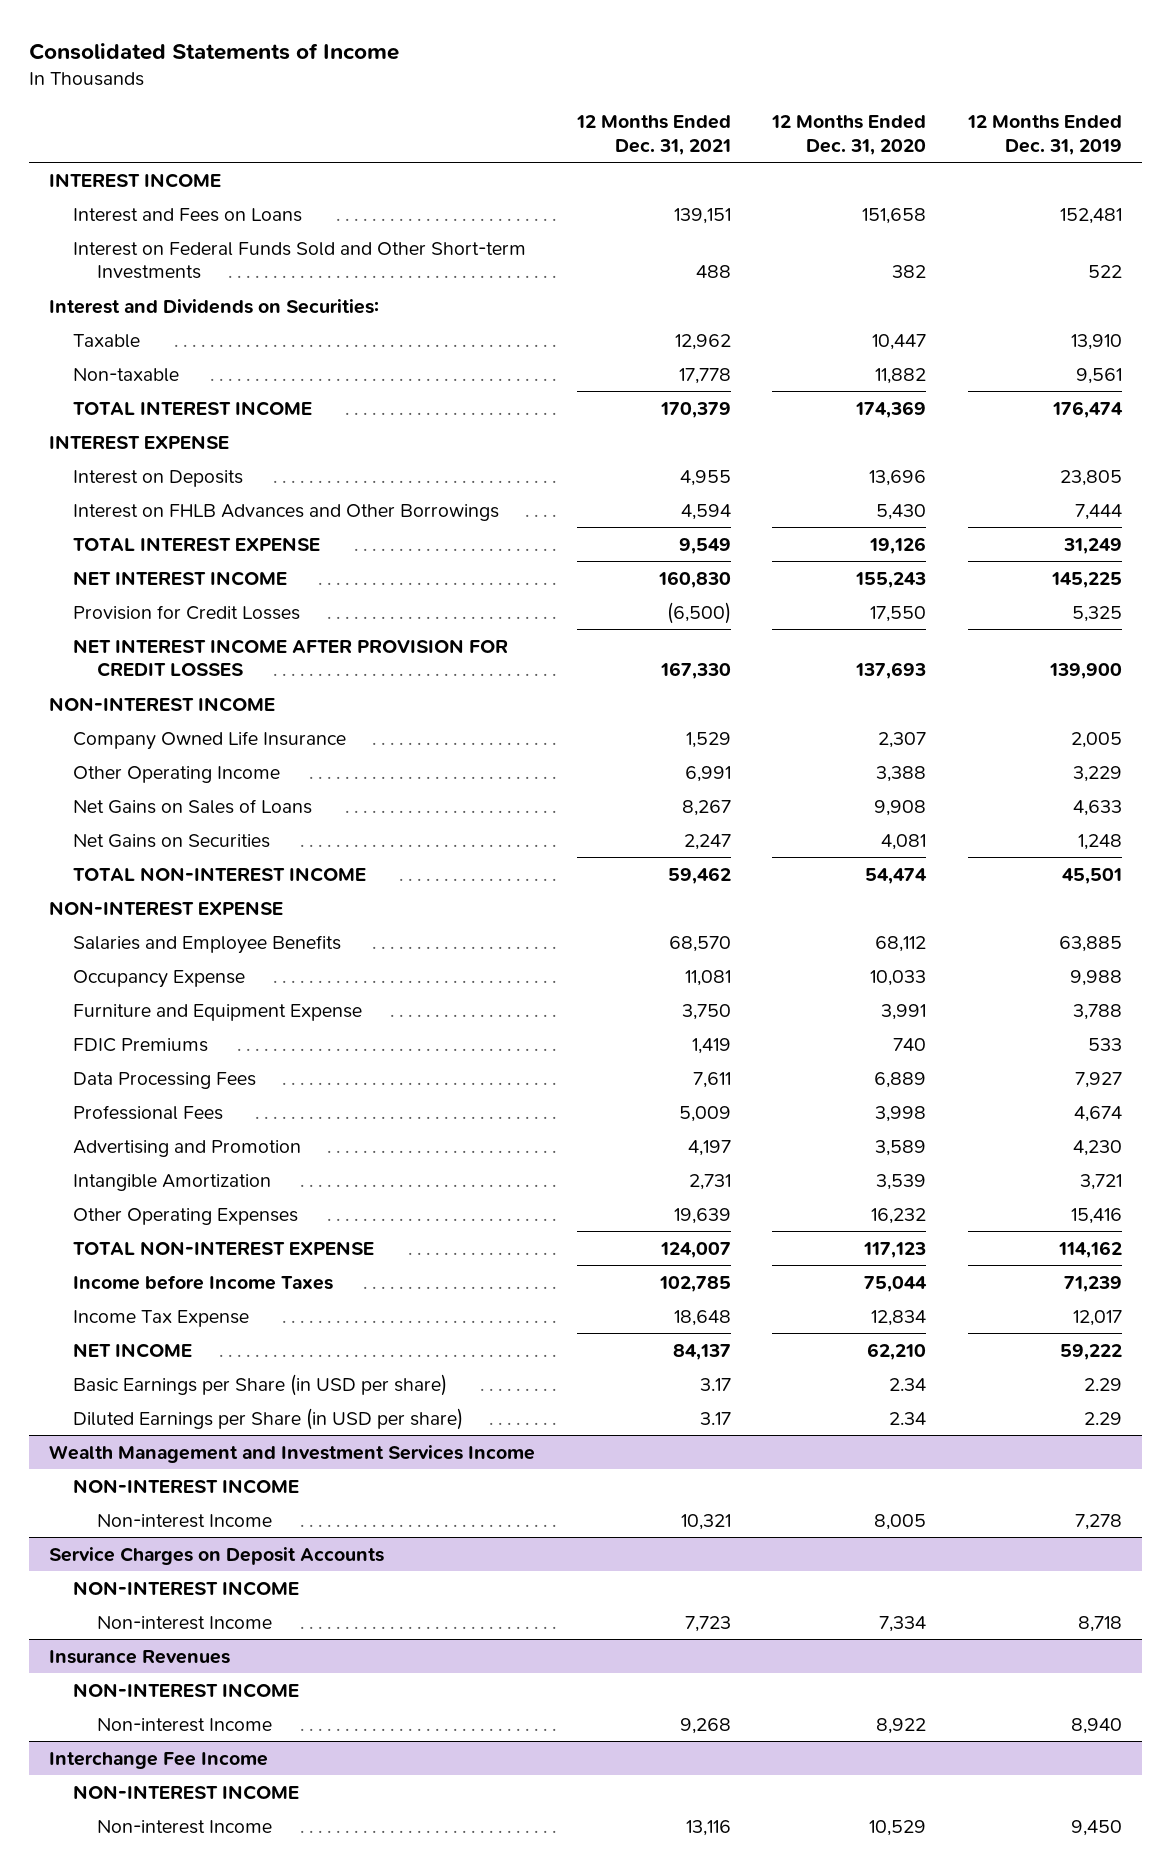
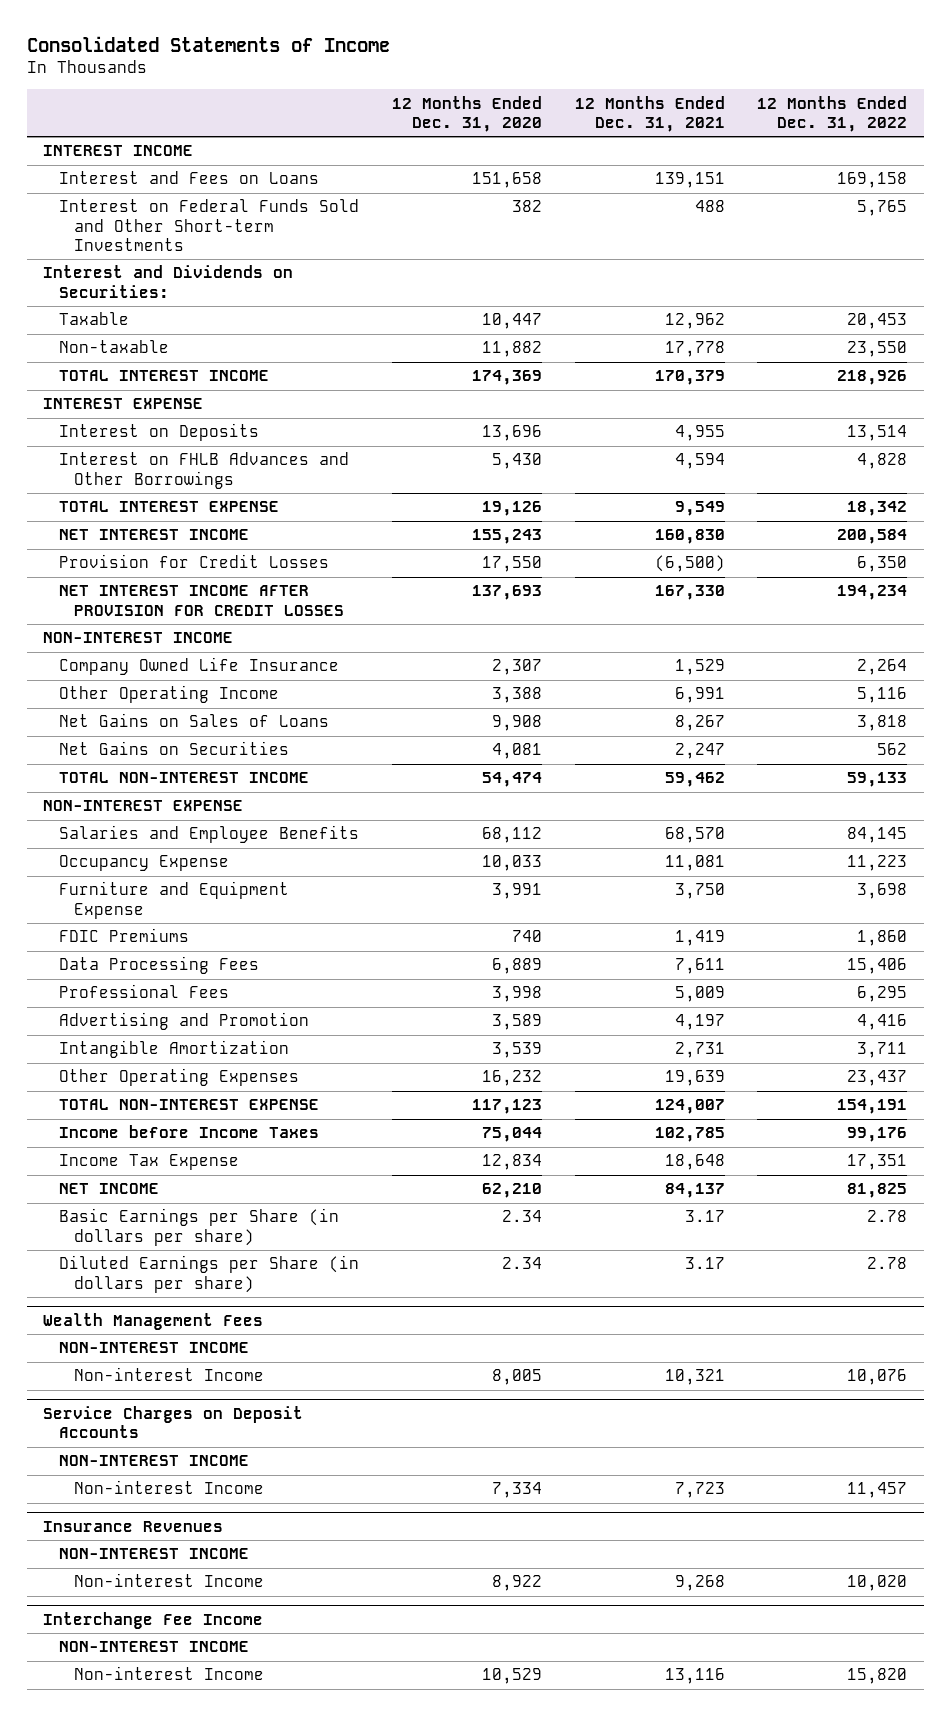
- | 12 Months Ended Dec. 31, 2021 | 12 Months Ended Dec. 31, 2020 | 12 Months Ended Dec. 31, 2019
+ | 12 Months Ended Dec. 31, 2020 | 12 Months Ended Dec. 31, 2021 | 12 Months Ended Dec. 31, 2022
- Basic Earnings per Share (in USD per share) | 3.17 | 2.34 | 2.29
- Diluted Earnings per Share (in USD per share) | 3.17 | 2.34 | 2.29
- Wealth Management and Investment Services Income
+ Basic Earnings per Share (in dollars per share) | 2.34 | 3.17 | 2.78
+ Diluted Earnings per Share (in dollars per share) | 2.34 | 3.17 | 2.78
+ Wealth Management Fees

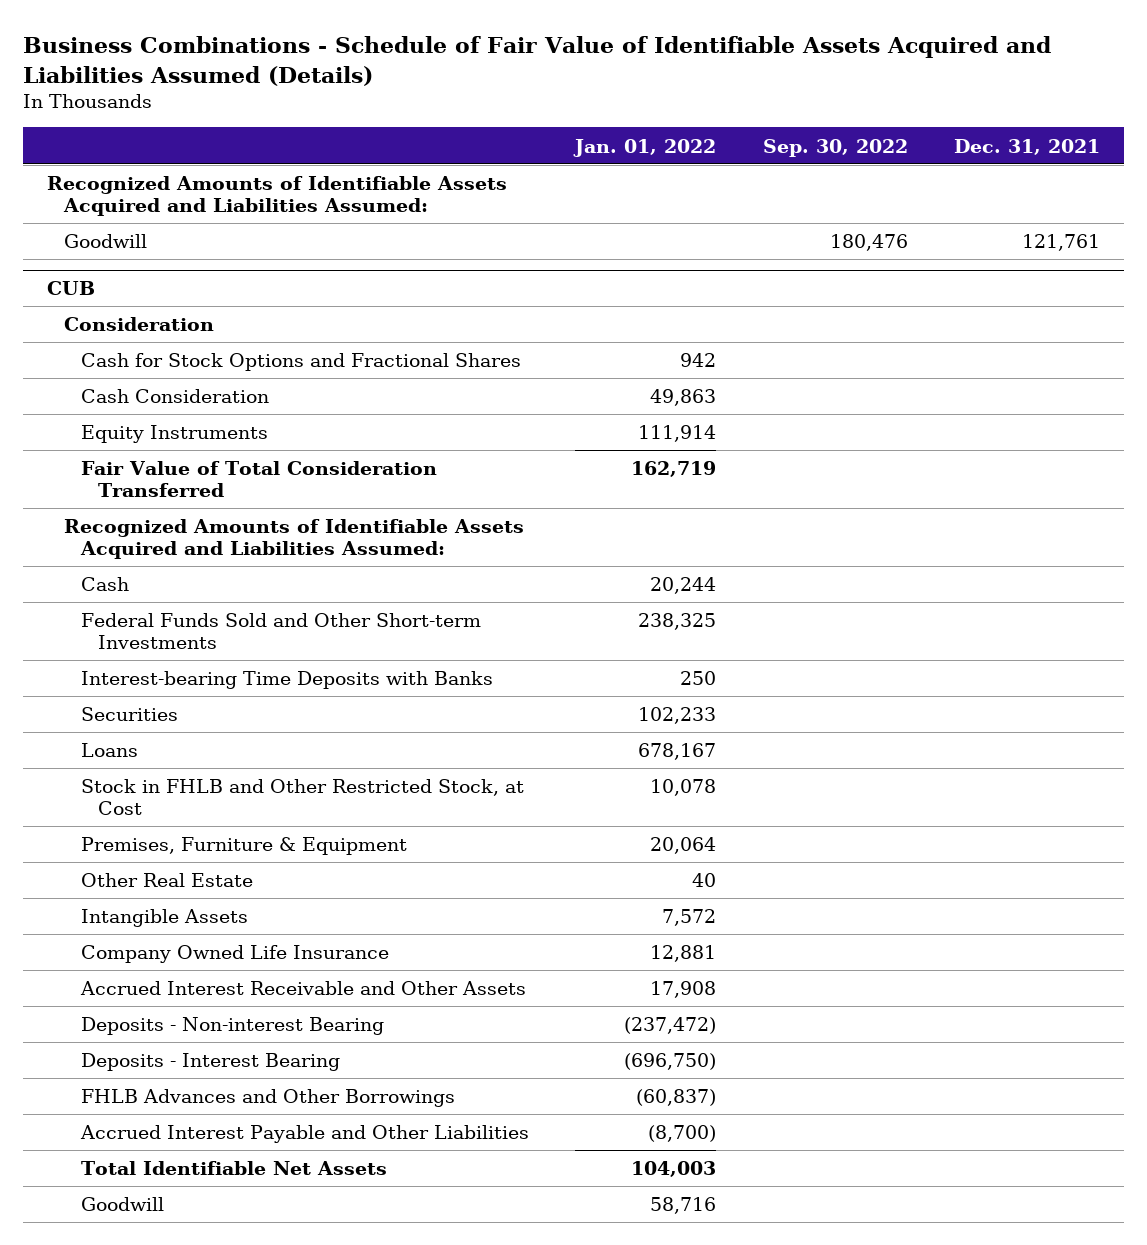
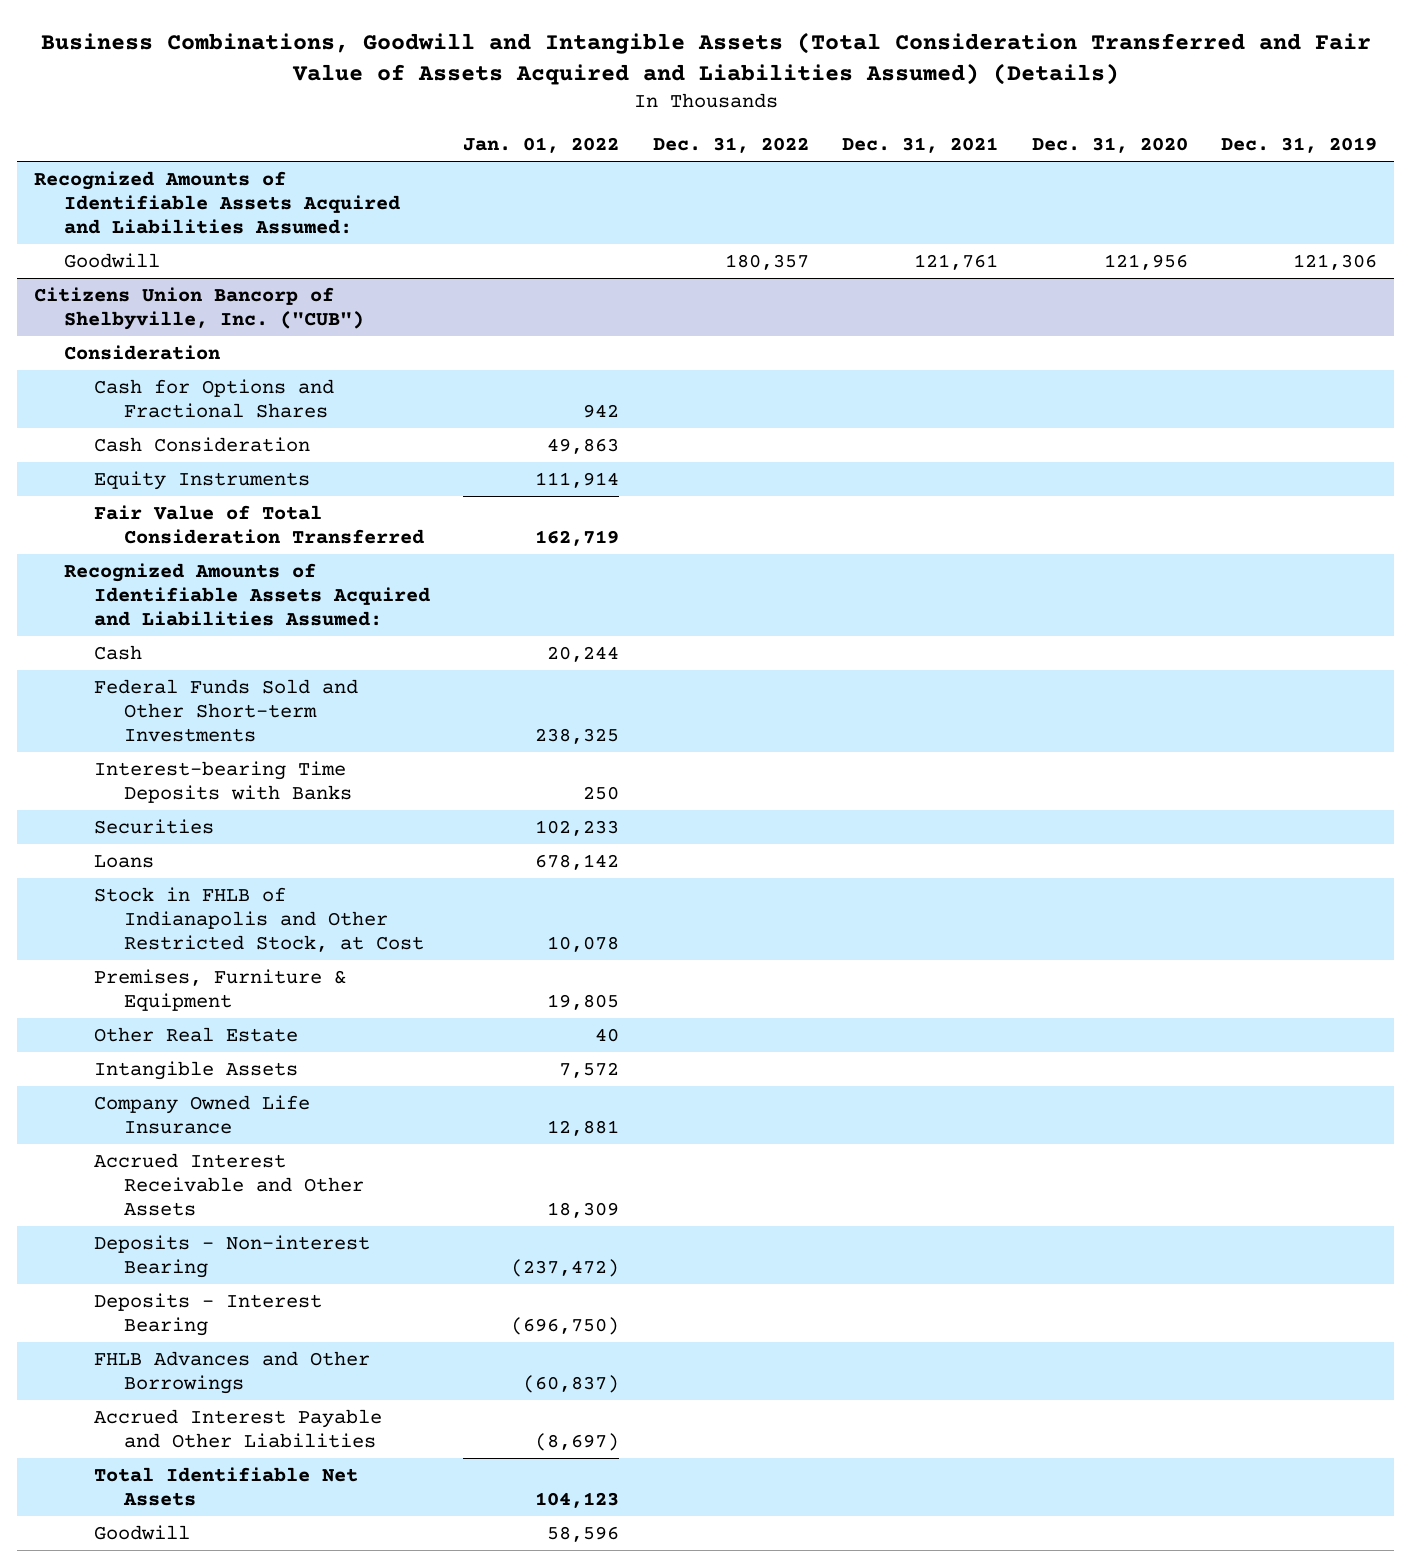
- Business Combinations - Schedule of Fair Value of Identifiable Assets Acquired and Liabilities Assumed (Details)
+ Business Combinations, Goodwill and Intangible Assets (Total Consideration Transferred and Fair Value of Assets Acquired and Liabilities Assumed) (Details)
- | Jan. 01, 2022 | Sep. 30, 2022 | Dec. 31, 2021
+ | Jan. 01, 2022 | Dec. 31, 2022 | Dec. 31, 2021 | Dec. 31, 2020 | Dec. 31, 2019
- CUB
+ Citizens Union Bancorp of Shelbyville, Inc. ("CUB")
- Cash for Stock Options and Fractional Shares | 942 | |
+ Cash for Options and Fractional Shares | 942 | | | |
- Loans | 678,167 | |
- Stock in FHLB and Other Restricted Stock, at Cost | 10,078 | |
- Premises, Furniture & Equipment | 20,064 | |
+ Loans | 678,142 | | | |
+ Stock in FHLB of Indianapolis and Other Restricted Stock, at Cost | 10,078 | | | |
+ Premises, Furniture & Equipment | 19,805 | | | |
- Accrued Interest Receivable and Other Assets | 17,908 | |
+ Accrued Interest Receivable and Other Assets | 18,309 | | | |
- Accrued Interest Payable and Other Liabilities | (8,700) | |
- Total Identifiable Net Assets | 104,003 | |
- Goodwill | 58,716 | |
+ Accrued Interest Payable and Other Liabilities | (8,697) | | | |
+ Total Identifiable Net Assets | 104,123 | | | |
+ Goodwill | 58,596 | | | |

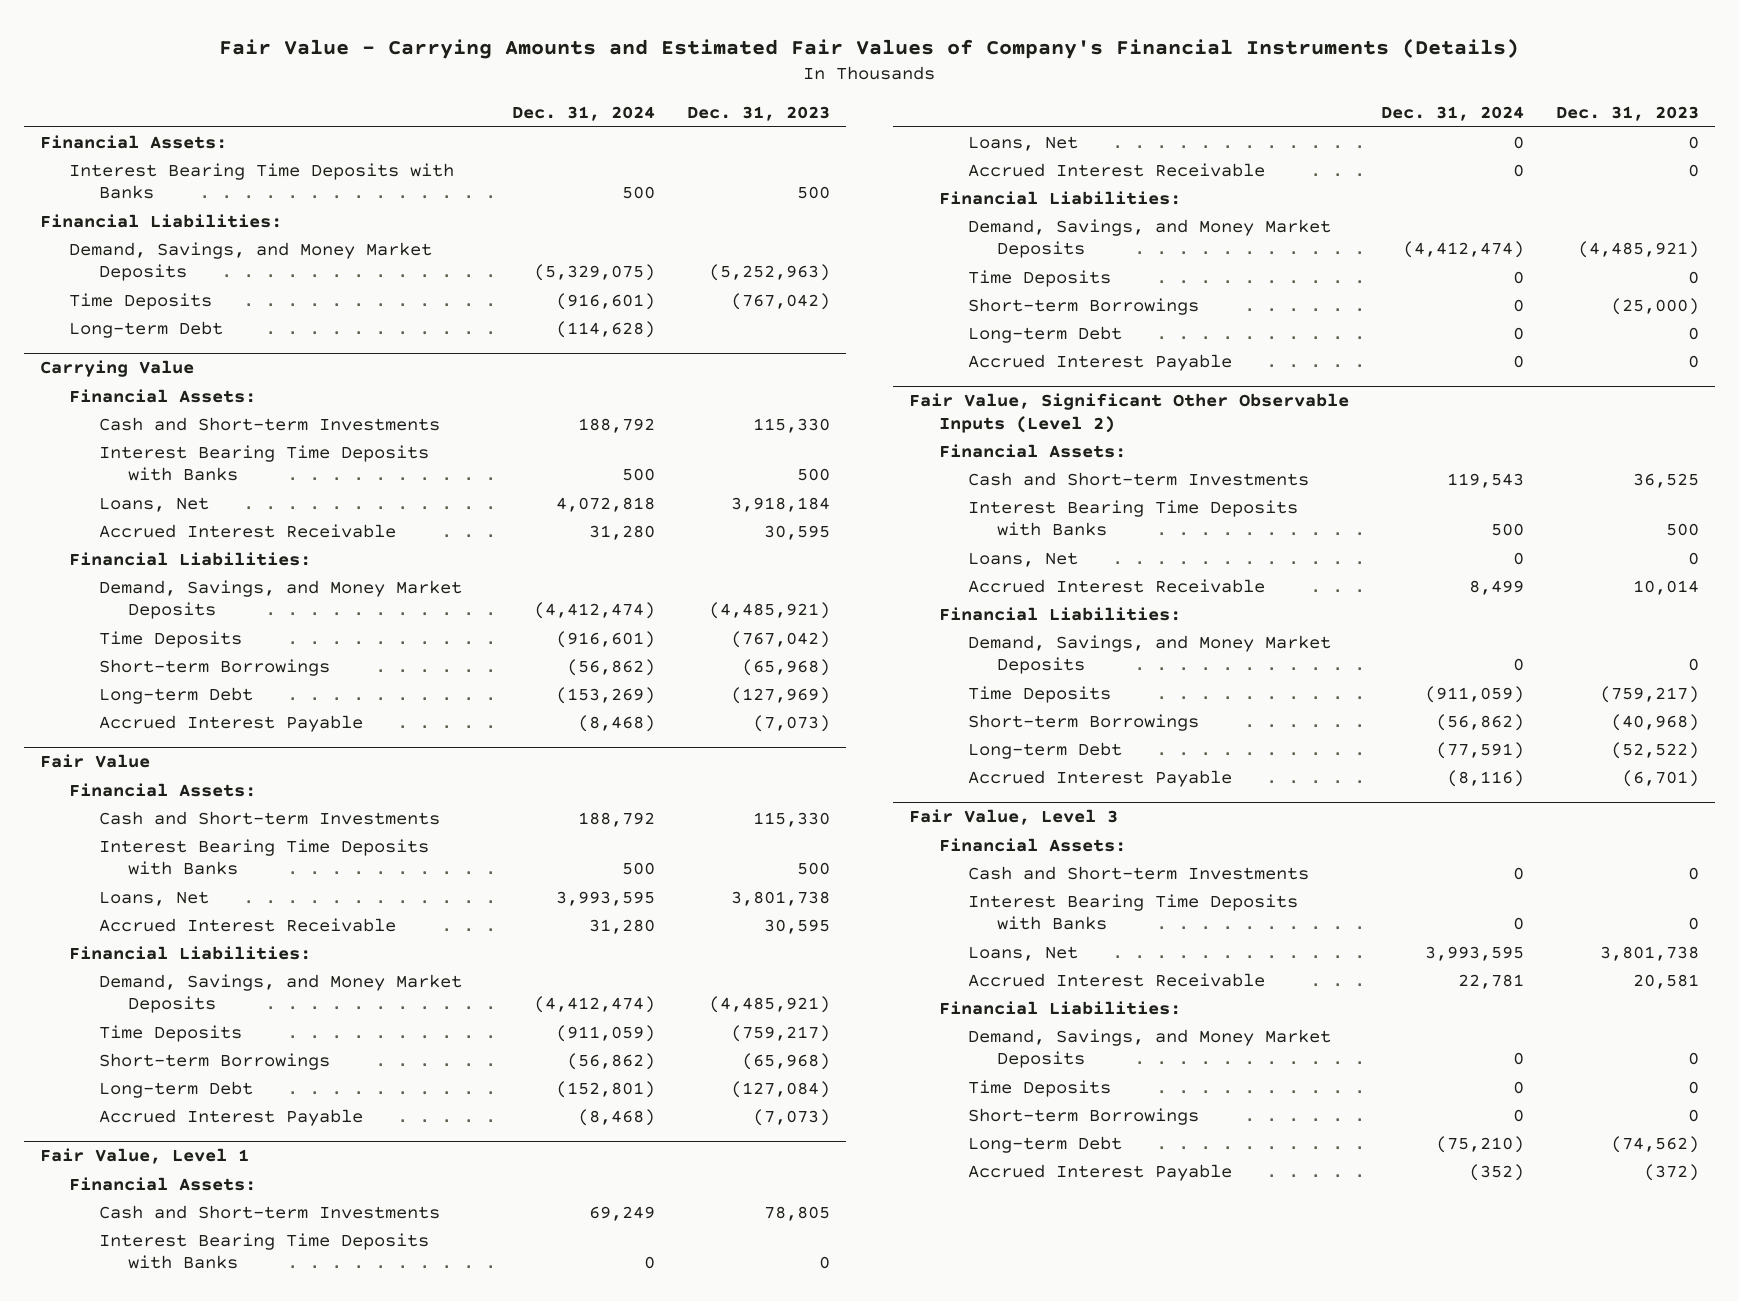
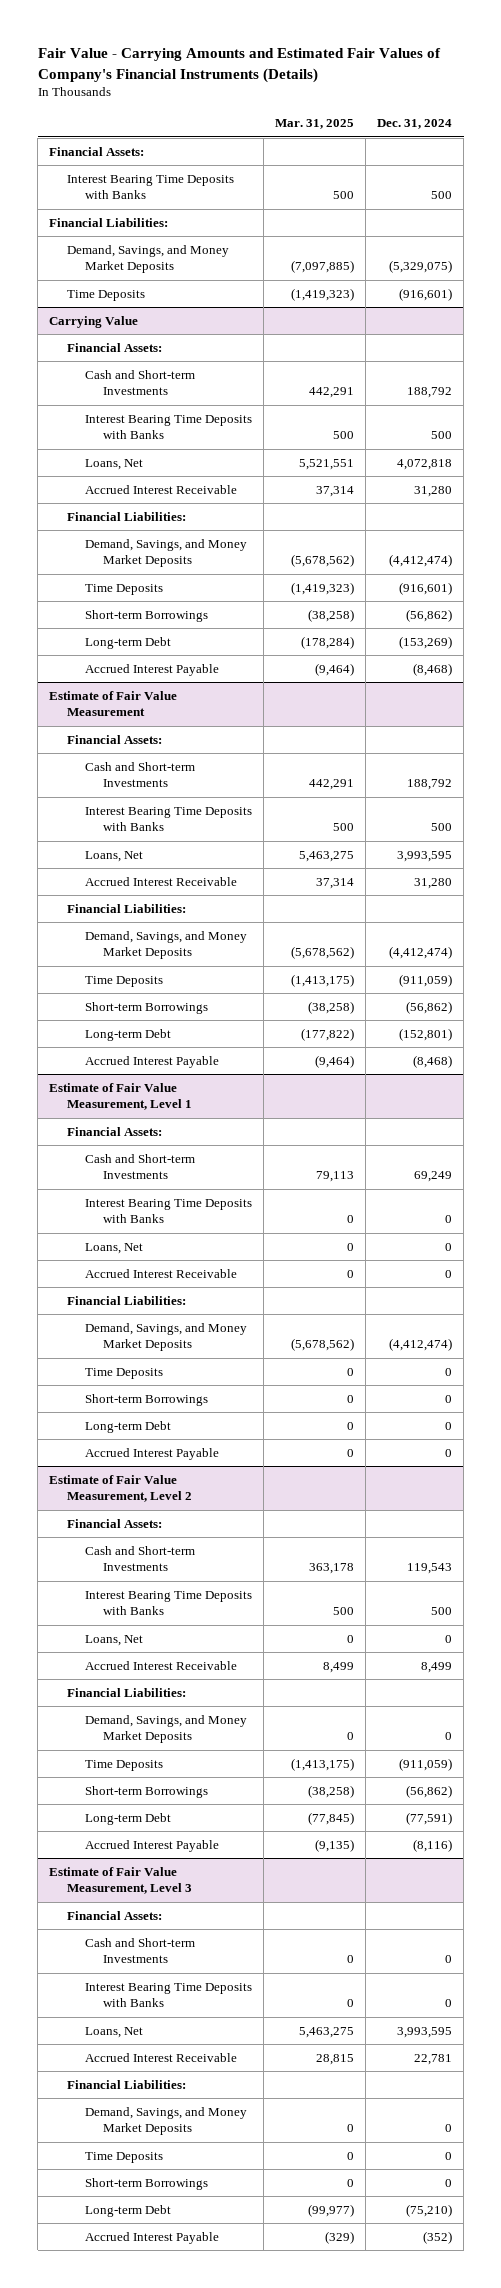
- | Dec. 31, 2024 | Dec. 31, 2023
+ | Mar. 31, 2025 | Dec. 31, 2024
- Long-term Debt | (114,628) |
- Fair Value
+ Estimate of Fair Value Measurement
- Fair Value, Level 1
+ Estimate of Fair Value Measurement, Level 1
- Fair Value, Significant Other Observable Inputs (Level 2)
+ Estimate of Fair Value Measurement, Level 2
- Fair Value, Level 3
+ Estimate of Fair Value Measurement, Level 3

